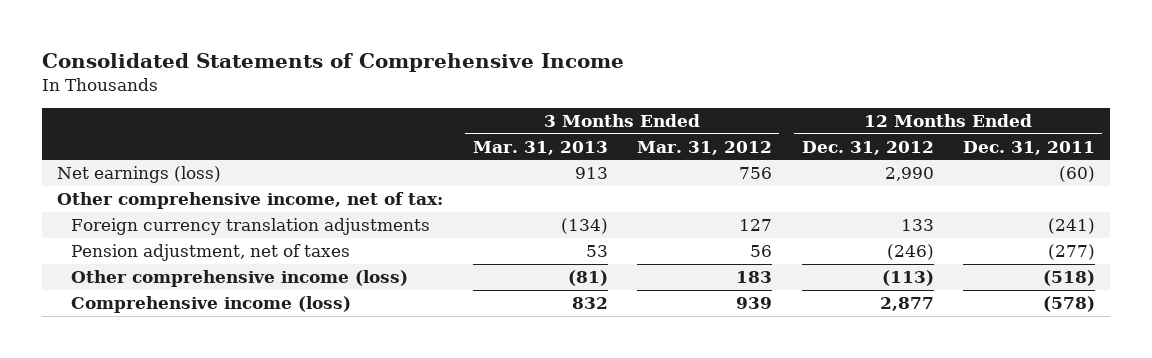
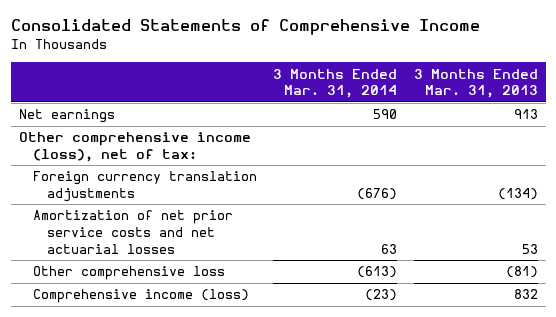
- | 3 Months Ended Mar. 31, 2013 | 3 Months Ended Mar. 31, 2012 | 12 Months Ended Dec. 31, 2012 | 12 Months Ended Dec. 31, 2011
+ | 3 Months Ended Mar. 31, 2014 | 3 Months Ended Mar. 31, 2013
- Net earnings (loss) | 913 | 756 | 2,990 | (60)
- Other comprehensive income, net of tax:
+ Net earnings | 590 | 913
+ Other comprehensive income (loss), net of tax:
- Pension adjustment, net of taxes | 53 | 56 | (246) | (277)
- Other comprehensive income (loss) | (81) | 183 | (113) | (518)
+ Amortization of net prior service costs and net actuarial losses | 63 | 53
+ Other comprehensive loss | (613) | (81)

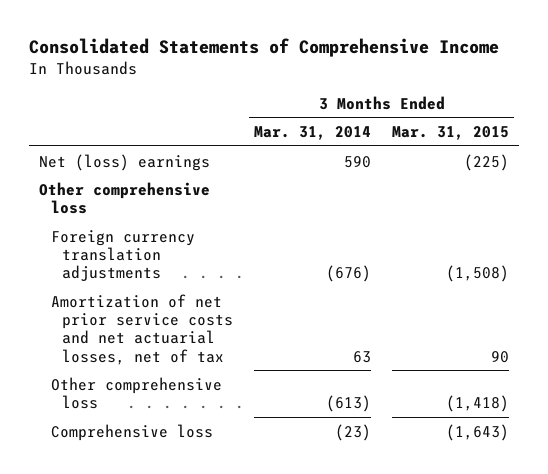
- | 3 Months Ended Mar. 31, 2014 | 3 Months Ended Mar. 31, 2013
+ | 3 Months Ended Mar. 31, 2014 | 3 Months Ended Mar. 31, 2015
- Net earnings | 590 | 913
- Other comprehensive income (loss), net of tax:
+ Net (loss) earnings | 590 | (225)
+ Other comprehensive loss
- Amortization of net prior service costs and net actuarial losses | 63 | 53
+ Amortization of net prior service costs and net actuarial losses, net of tax | 63 | 90
- Comprehensive income (loss) | (23) | 832
+ Comprehensive loss | (23) | (1,643)

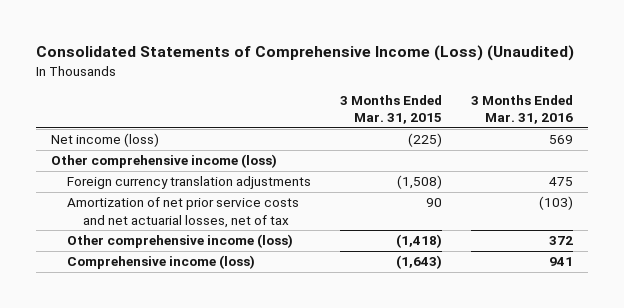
- Consolidated Statements of Comprehensive Income
+ Consolidated Statements of Comprehensive Income (Loss) (Unaudited)
- | 3 Months Ended Mar. 31, 2014 | 3 Months Ended Mar. 31, 2015
+ | 3 Months Ended Mar. 31, 2015 | 3 Months Ended Mar. 31, 2016
- Net (loss) earnings | 590 | (225)
- Other comprehensive loss
+ Net income (loss) | (225) | 569
+ Other comprehensive income (loss)
- Other comprehensive loss | (613) | (1,418)
- Comprehensive loss | (23) | (1,643)
+ Other comprehensive income (loss) | (1,418) | 372
+ Comprehensive income (loss) | (1,643) | 941

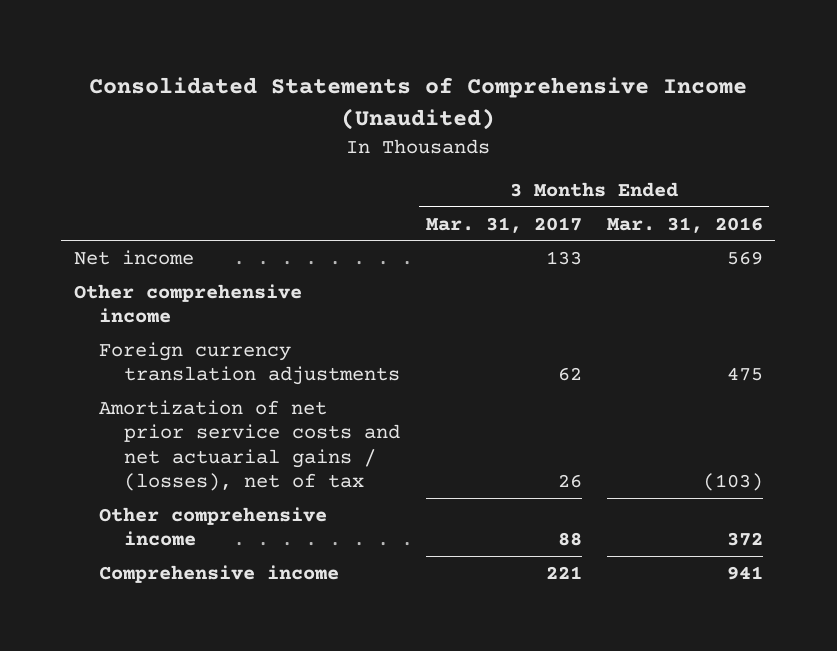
- Consolidated Statements of Comprehensive Income (Loss) (Unaudited)
+ Consolidated Statements of Comprehensive Income (Unaudited)
- | 3 Months Ended Mar. 31, 2015 | 3 Months Ended Mar. 31, 2016
+ | 3 Months Ended Mar. 31, 2017 | 3 Months Ended Mar. 31, 2016
- Net income (loss) | (225) | 569
- Other comprehensive income (loss)
+ Net income | 133 | 569
+ Other comprehensive income
- Amortization of net prior service costs and net actuarial losses, net of tax | 90 | (103)
- Other comprehensive income (loss) | (1,418) | 372
- Comprehensive income (loss) | (1,643) | 941
+ Amortization of net prior service costs and net actuarial gains / (losses), net of tax | 26 | (103)
+ Other comprehensive income | 88 | 372
+ Comprehensive income | 221 | 941

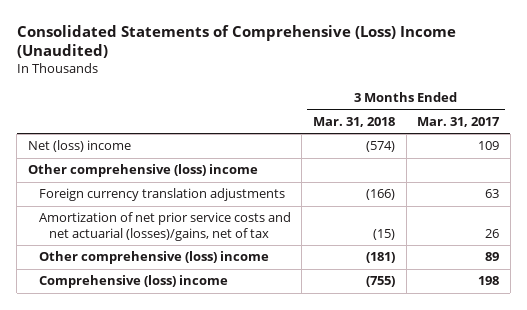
- Consolidated Statements of Comprehensive Income (Unaudited)
+ Consolidated Statements of Comprehensive (Loss) Income (Unaudited)
- | 3 Months Ended Mar. 31, 2017 | 3 Months Ended Mar. 31, 2016
+ | 3 Months Ended Mar. 31, 2018 | 3 Months Ended Mar. 31, 2017
- Net income | 133 | 569
- Other comprehensive income
- Foreign currency translation adjustments | 62 | 475
- Amortization of net prior service costs and net actuarial gains / (losses), net of tax | 26 | (103)
- Other comprehensive income | 88 | 372
- Comprehensive income | 221 | 941
+ Net (loss) income | (574) | 109
+ Other comprehensive (loss) income
+ Foreign currency translation adjustments | (166) | 63
+ Amortization of net prior service costs and net actuarial (losses)/gains, net of tax | (15) | 26
+ Other comprehensive (loss) income | (181) | 89
+ Comprehensive (loss) income | (755) | 198

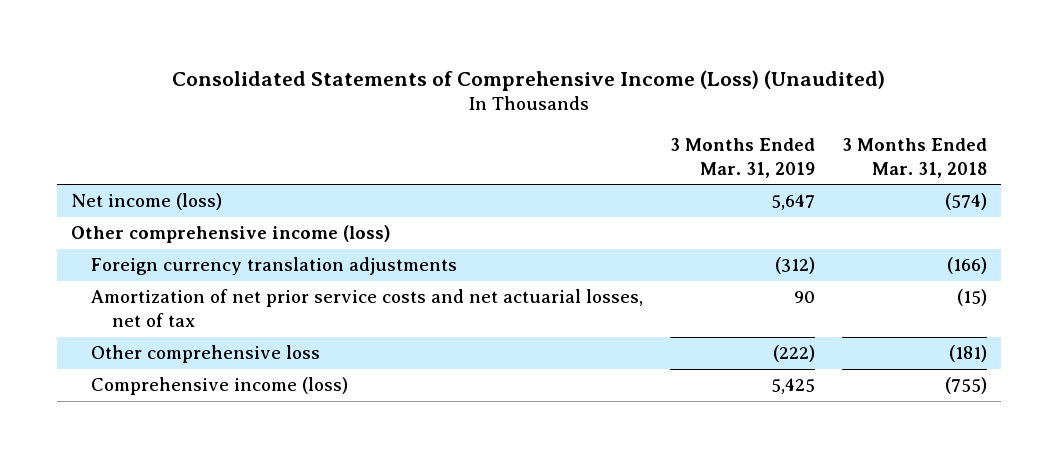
- Consolidated Statements of Comprehensive (Loss) Income (Unaudited)
+ Consolidated Statements of Comprehensive Income (Loss) (Unaudited)
- | 3 Months Ended Mar. 31, 2018 | 3 Months Ended Mar. 31, 2017
+ | 3 Months Ended Mar. 31, 2019 | 3 Months Ended Mar. 31, 2018
- Net (loss) income | (574) | 109
- Other comprehensive (loss) income
+ Net income (loss) | 5,647 | (574)
+ Other comprehensive income (loss)
- Amortization of net prior service costs and net actuarial (losses)/gains, net of tax | (15) | 26
- Other comprehensive (loss) income | (181) | 89
- Comprehensive (loss) income | (755) | 198
+ Amortization of net prior service costs and net actuarial losses, net of tax | 90 | (15)
+ Other comprehensive loss | (222) | (181)
+ Comprehensive income (loss) | 5,425 | (755)

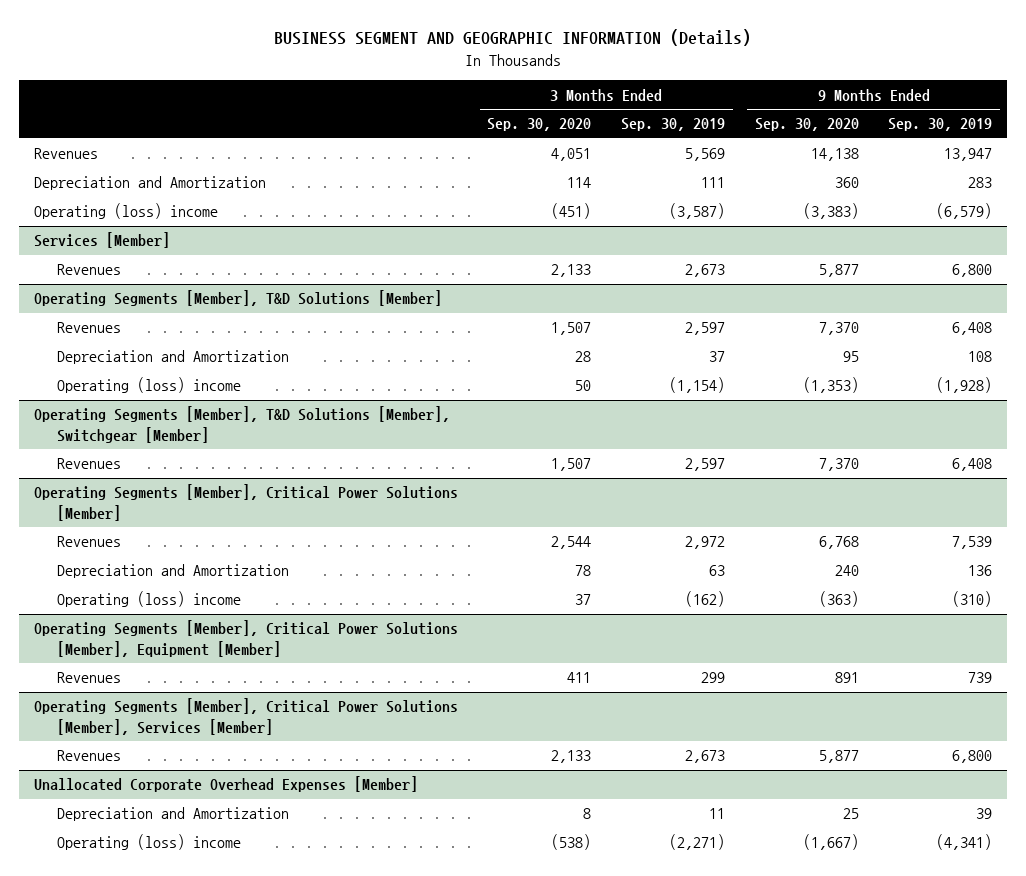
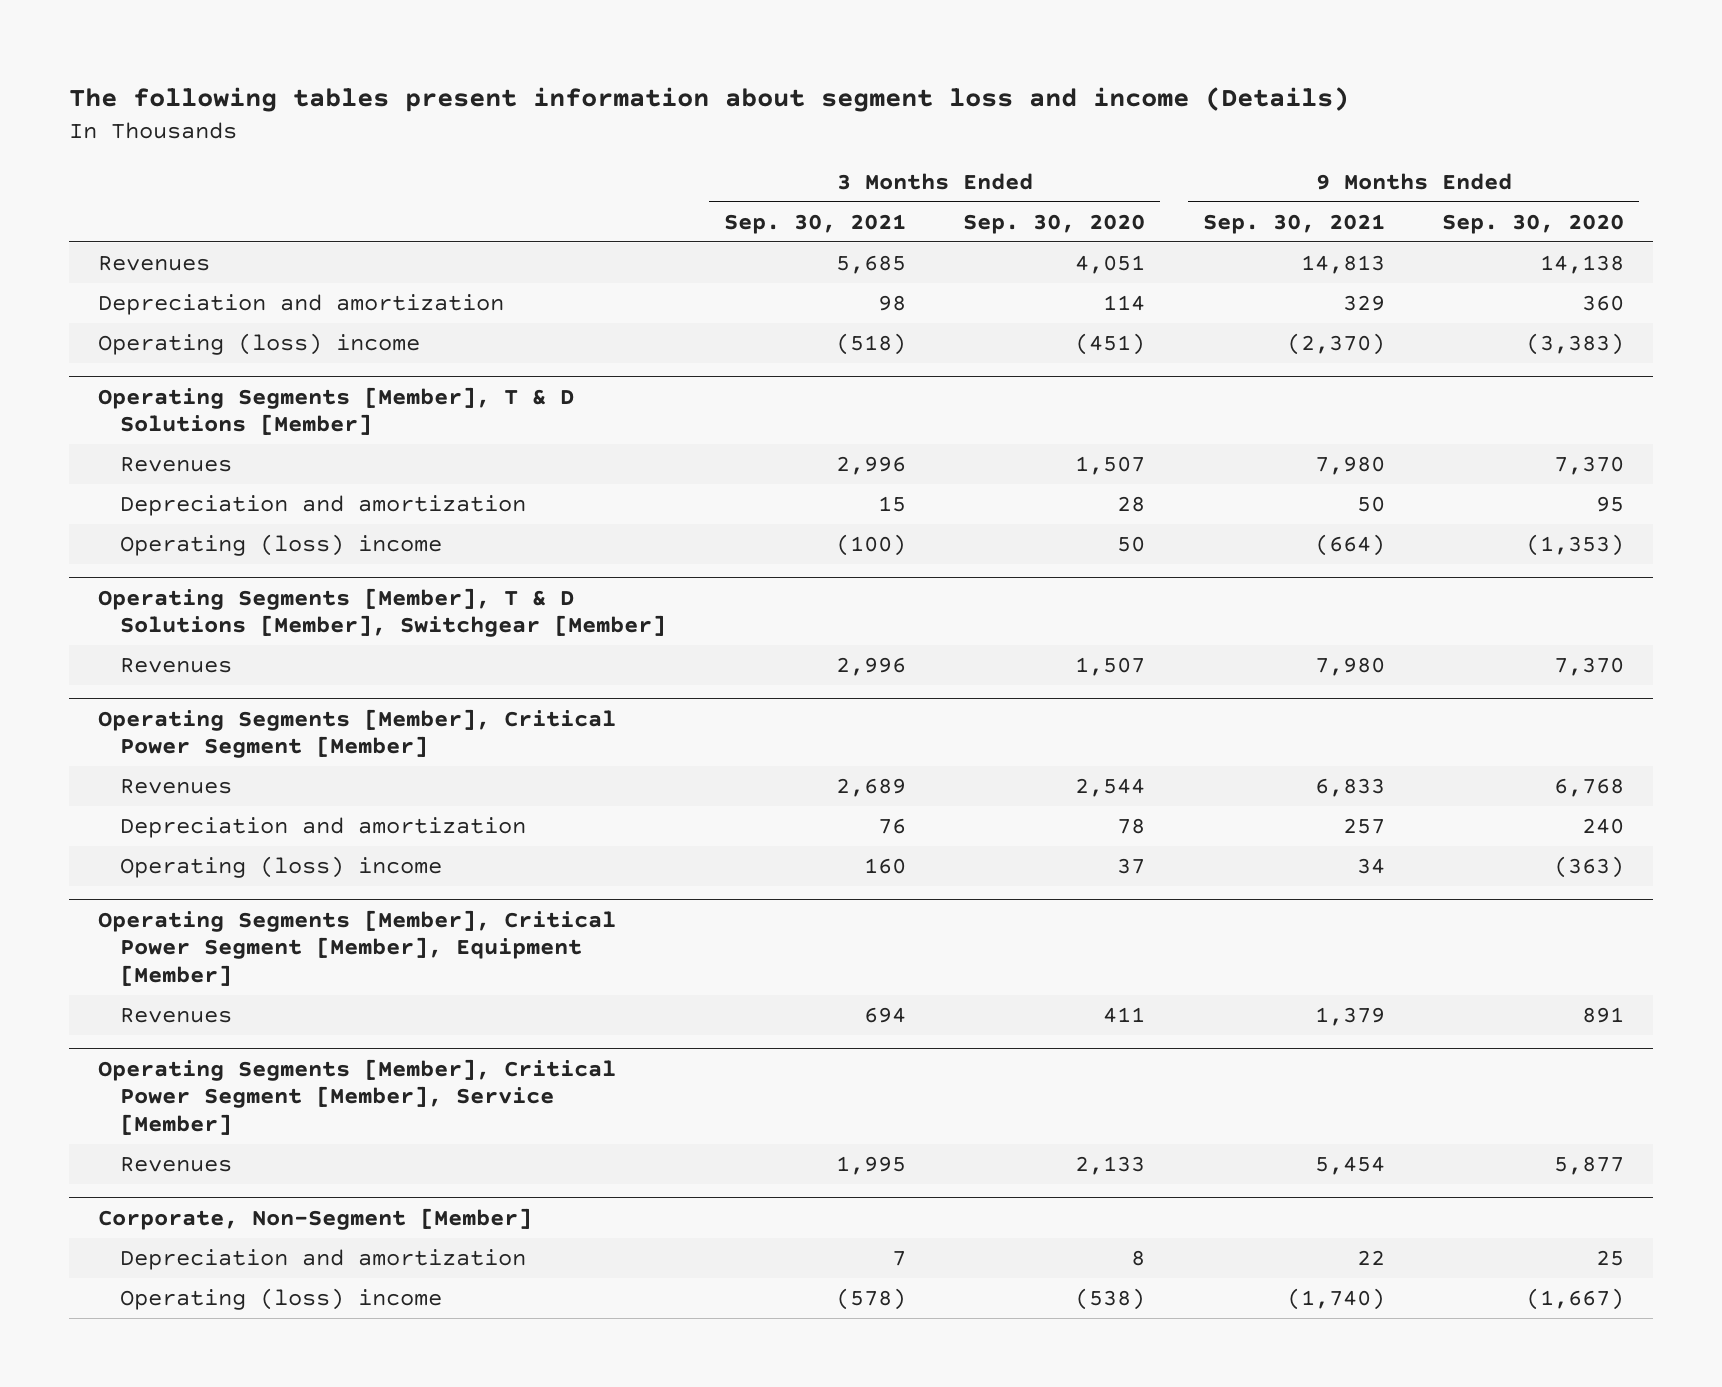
- BUSINESS SEGMENT AND GEOGRAPHIC INFORMATION (Details)
+ The following tables present information about segment loss and income (Details)
- | 3 Months Ended Sep. 30, 2020 | 3 Months Ended Sep. 30, 2019 | 9 Months Ended Sep. 30, 2020 | 9 Months Ended Sep. 30, 2019
+ | 3 Months Ended Sep. 30, 2021 | 3 Months Ended Sep. 30, 2020 | 9 Months Ended Sep. 30, 2021 | 9 Months Ended Sep. 30, 2020
- Depreciation and Amortization | 114 | 111 | 360 | 283
+ Depreciation and amortization | 98 | 114 | 329 | 360
- Services [Member]
- Revenues | 2,133 | 2,673 | 5,877 | 6,800
- Operating Segments [Member], T&D Solutions [Member]
+ Operating Segments [Member], T & D Solutions [Member]
- Depreciation and Amortization | 28 | 37 | 95 | 108
+ Depreciation and amortization | 15 | 28 | 50 | 95
- Operating Segments [Member], T&D Solutions [Member], Switchgear [Member]
+ Operating Segments [Member], T & D Solutions [Member], Switchgear [Member]
- Operating Segments [Member], Critical Power Solutions [Member]
+ Operating Segments [Member], Critical Power Segment [Member]
- Depreciation and Amortization | 78 | 63 | 240 | 136
+ Depreciation and amortization | 76 | 78 | 257 | 240
- Operating Segments [Member], Critical Power Solutions [Member], Equipment [Member]
+ Operating Segments [Member], Critical Power Segment [Member], Equipment [Member]
- Operating Segments [Member], Critical Power Solutions [Member], Services [Member]
+ Operating Segments [Member], Critical Power Segment [Member], Service [Member]
- Unallocated Corporate Overhead Expenses [Member]
- Depreciation and Amortization | 8 | 11 | 25 | 39
+ Corporate, Non-Segment [Member]
+ Depreciation and amortization | 7 | 8 | 22 | 25

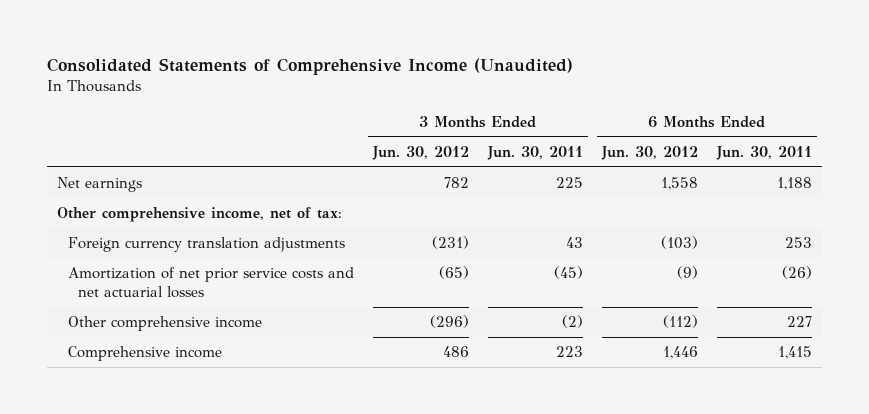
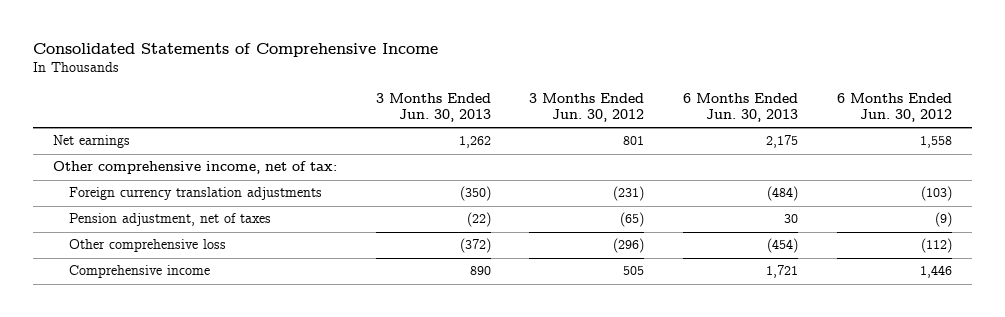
- Consolidated Statements of Comprehensive Income (Unaudited)
+ Consolidated Statements of Comprehensive Income
- | 3 Months Ended Jun. 30, 2012 | 3 Months Ended Jun. 30, 2011 | 6 Months Ended Jun. 30, 2012 | 6 Months Ended Jun. 30, 2011
+ | 3 Months Ended Jun. 30, 2013 | 3 Months Ended Jun. 30, 2012 | 6 Months Ended Jun. 30, 2013 | 6 Months Ended Jun. 30, 2012
- Net earnings | 782 | 225 | 1,558 | 1,188
+ Net earnings | 1,262 | 801 | 2,175 | 1,558
- Amortization of net prior service costs and net actuarial losses | (65) | (45) | (9) | (26)
- Other comprehensive income | (296) | (2) | (112) | 227
- Comprehensive income | 486 | 223 | 1,446 | 1,415
+ Pension adjustment, net of taxes | (22) | (65) | 30 | (9)
+ Other comprehensive loss | (372) | (296) | (454) | (112)
+ Comprehensive income | 890 | 505 | 1,721 | 1,446

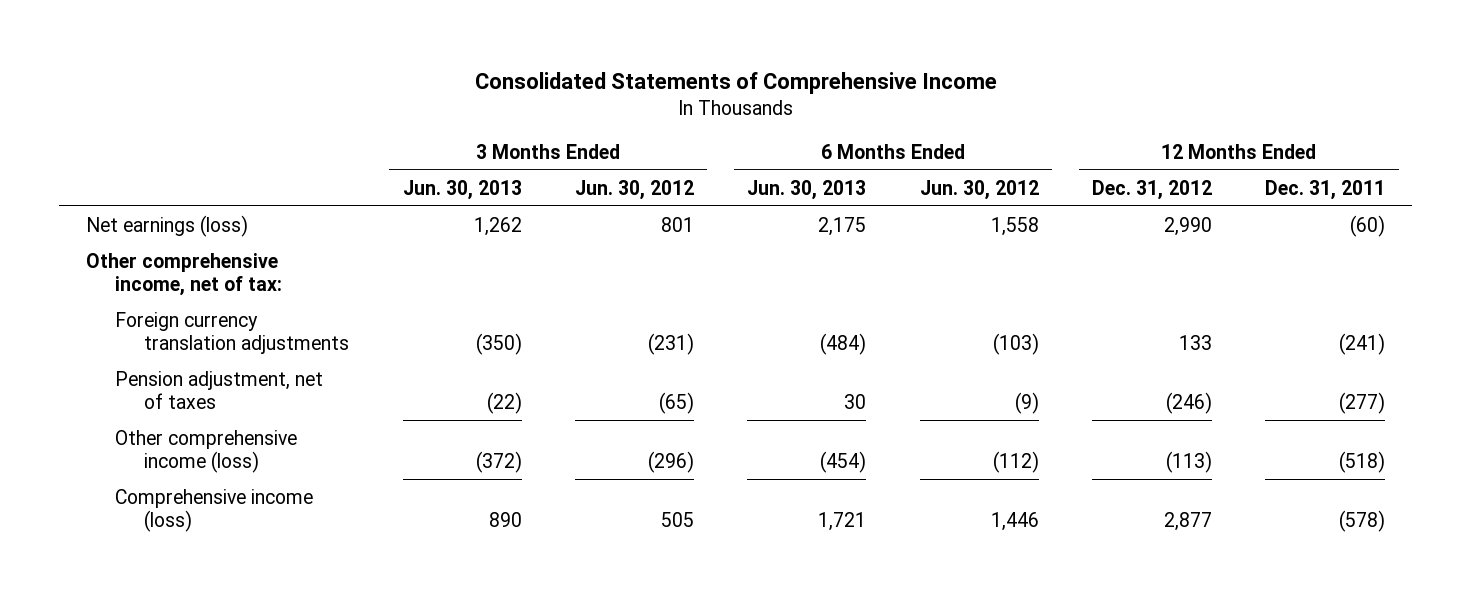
- | 3 Months Ended Jun. 30, 2013 | 3 Months Ended Jun. 30, 2012 | 6 Months Ended Jun. 30, 2013 | 6 Months Ended Jun. 30, 2012
+ | 3 Months Ended Jun. 30, 2013 | 3 Months Ended Jun. 30, 2012 | 6 Months Ended Jun. 30, 2013 | 6 Months Ended Jun. 30, 2012 | 12 Months Ended Dec. 31, 2012 | 12 Months Ended Dec. 31, 2011
- Net earnings | 1,262 | 801 | 2,175 | 1,558
+ Net earnings (loss) | 1,262 | 801 | 2,175 | 1,558 | 2,990 | (60)
- Other comprehensive loss | (372) | (296) | (454) | (112)
- Comprehensive income | 890 | 505 | 1,721 | 1,446
+ Other comprehensive income (loss) | (372) | (296) | (454) | (112) | (113) | (518)
+ Comprehensive income (loss) | 890 | 505 | 1,721 | 1,446 | 2,877 | (578)

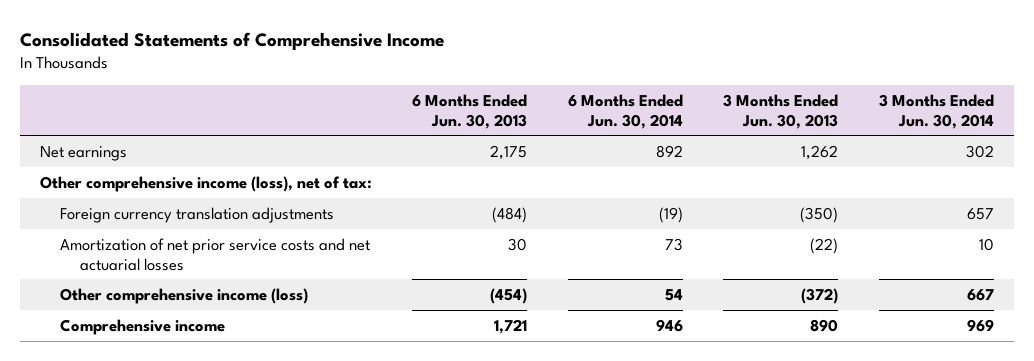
- | 3 Months Ended Jun. 30, 2013 | 3 Months Ended Jun. 30, 2012 | 6 Months Ended Jun. 30, 2013 | 6 Months Ended Jun. 30, 2012 | 12 Months Ended Dec. 31, 2012 | 12 Months Ended Dec. 31, 2011
+ | 6 Months Ended Jun. 30, 2013 | 6 Months Ended Jun. 30, 2014 | 3 Months Ended Jun. 30, 2013 | 3 Months Ended Jun. 30, 2014
- Net earnings (loss) | 1,262 | 801 | 2,175 | 1,558 | 2,990 | (60)
- Other comprehensive income, net of tax:
+ Net earnings | 2,175 | 892 | 1,262 | 302
+ Other comprehensive income (loss), net of tax:
- Pension adjustment, net of taxes | (22) | (65) | 30 | (9) | (246) | (277)
+ Amortization of net prior service costs and net actuarial losses | 30 | 73 | (22) | 10
- Comprehensive income (loss) | 890 | 505 | 1,721 | 1,446 | 2,877 | (578)
+ Comprehensive income | 1,721 | 946 | 890 | 969

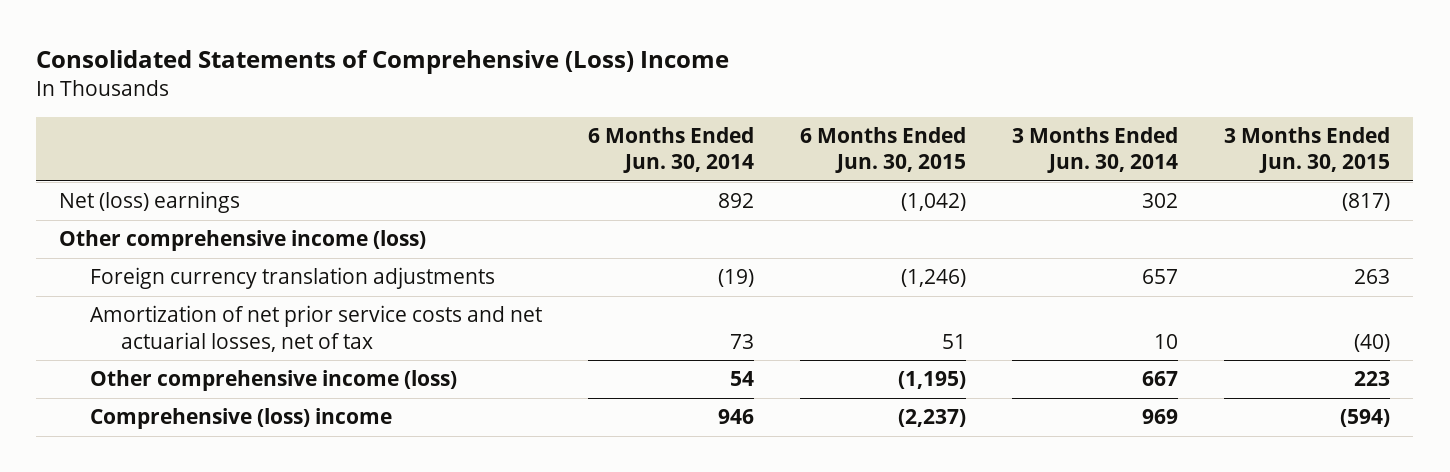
- Consolidated Statements of Comprehensive Income
+ Consolidated Statements of Comprehensive (Loss) Income
- | 6 Months Ended Jun. 30, 2013 | 6 Months Ended Jun. 30, 2014 | 3 Months Ended Jun. 30, 2013 | 3 Months Ended Jun. 30, 2014
+ | 6 Months Ended Jun. 30, 2014 | 6 Months Ended Jun. 30, 2015 | 3 Months Ended Jun. 30, 2014 | 3 Months Ended Jun. 30, 2015
- Net earnings | 2,175 | 892 | 1,262 | 302
- Other comprehensive income (loss), net of tax:
+ Net (loss) earnings | 892 | (1,042) | 302 | (817)
+ Other comprehensive income (loss)
- Amortization of net prior service costs and net actuarial losses | 30 | 73 | (22) | 10
+ Amortization of net prior service costs and net actuarial losses, net of tax | 73 | 51 | 10 | (40)
- Comprehensive income | 1,721 | 946 | 890 | 969
+ Comprehensive (loss) income | 946 | (2,237) | 969 | (594)

